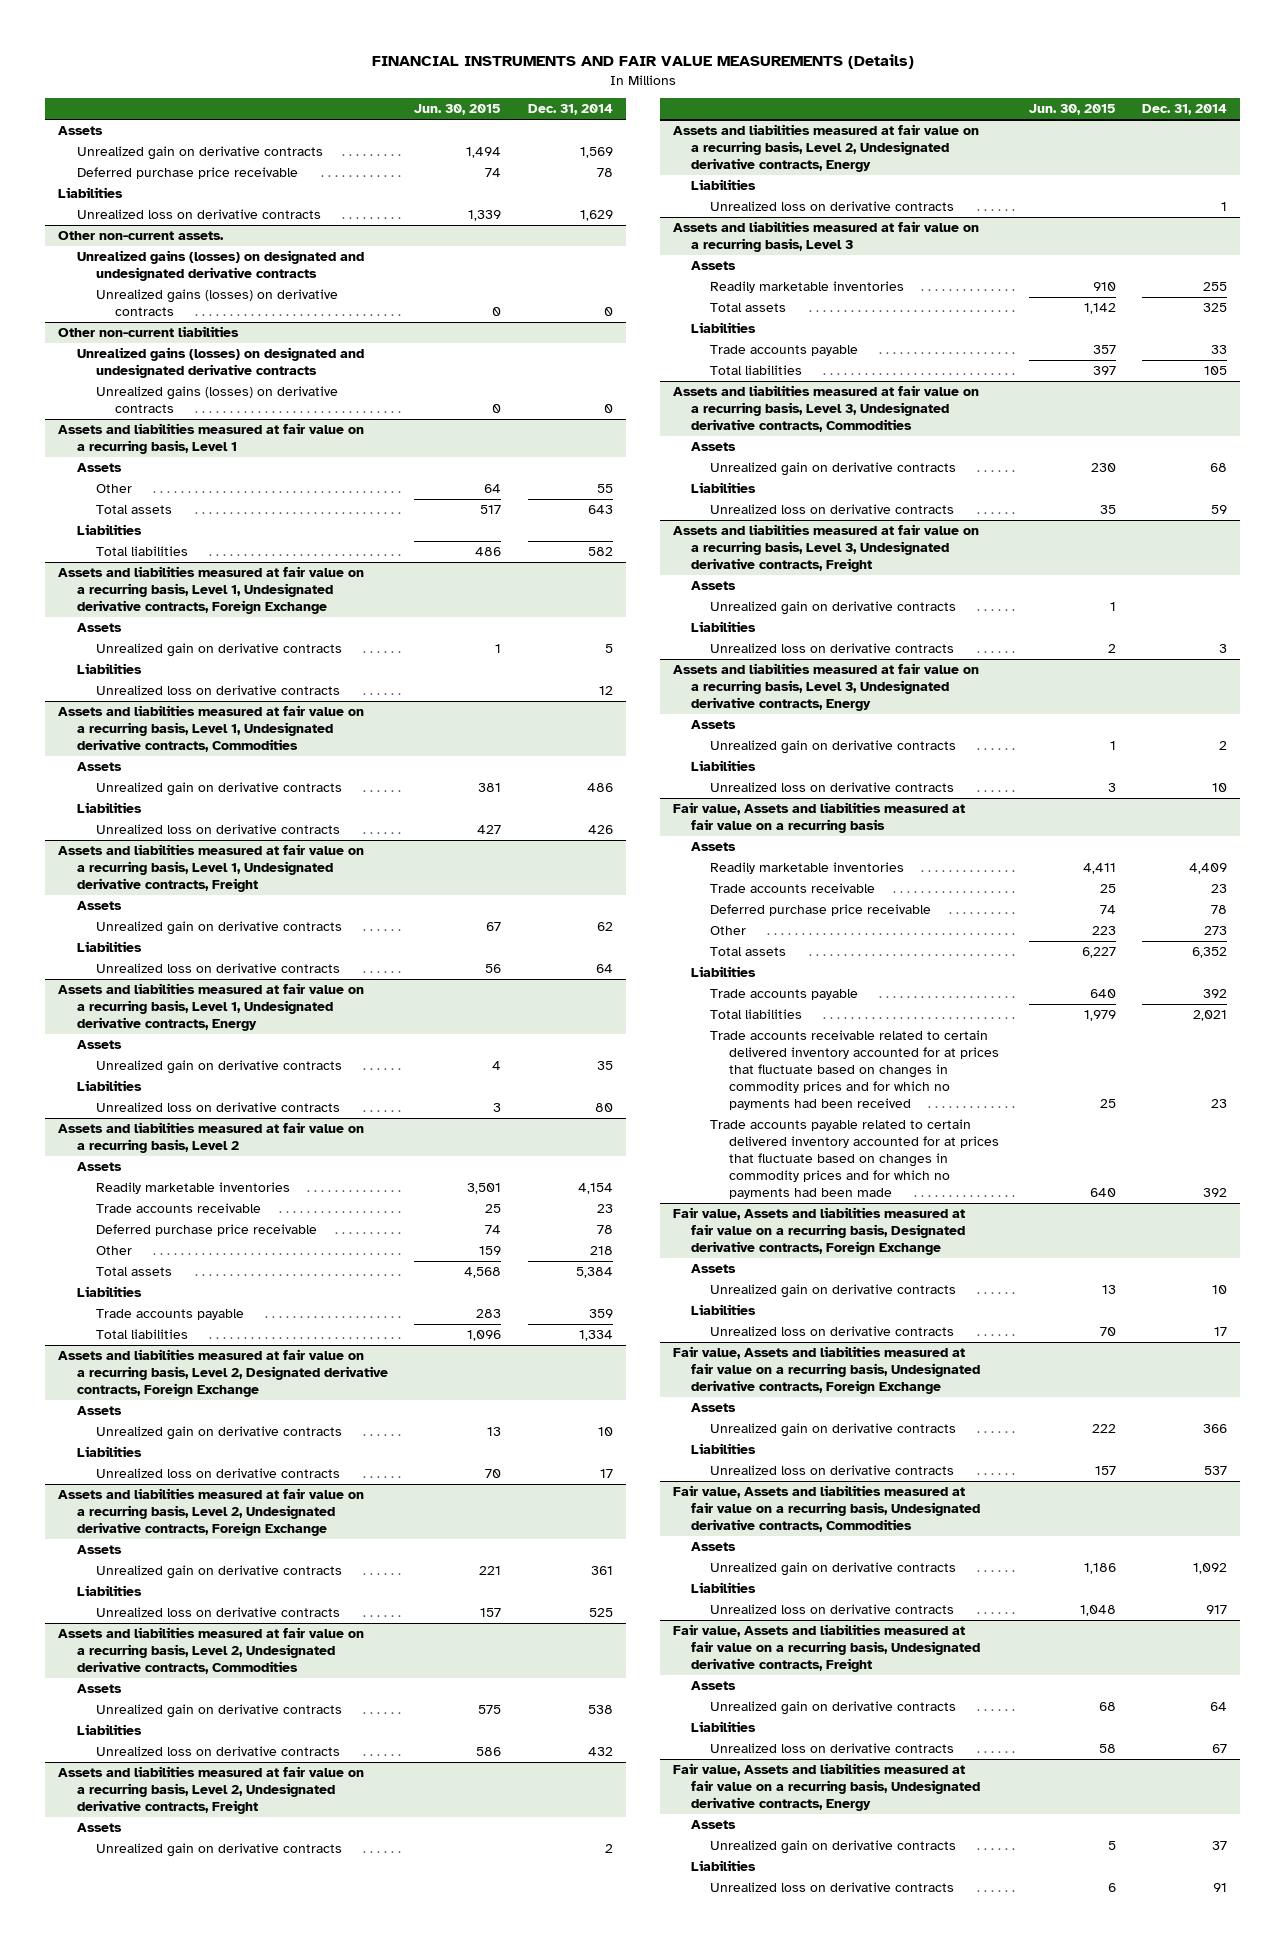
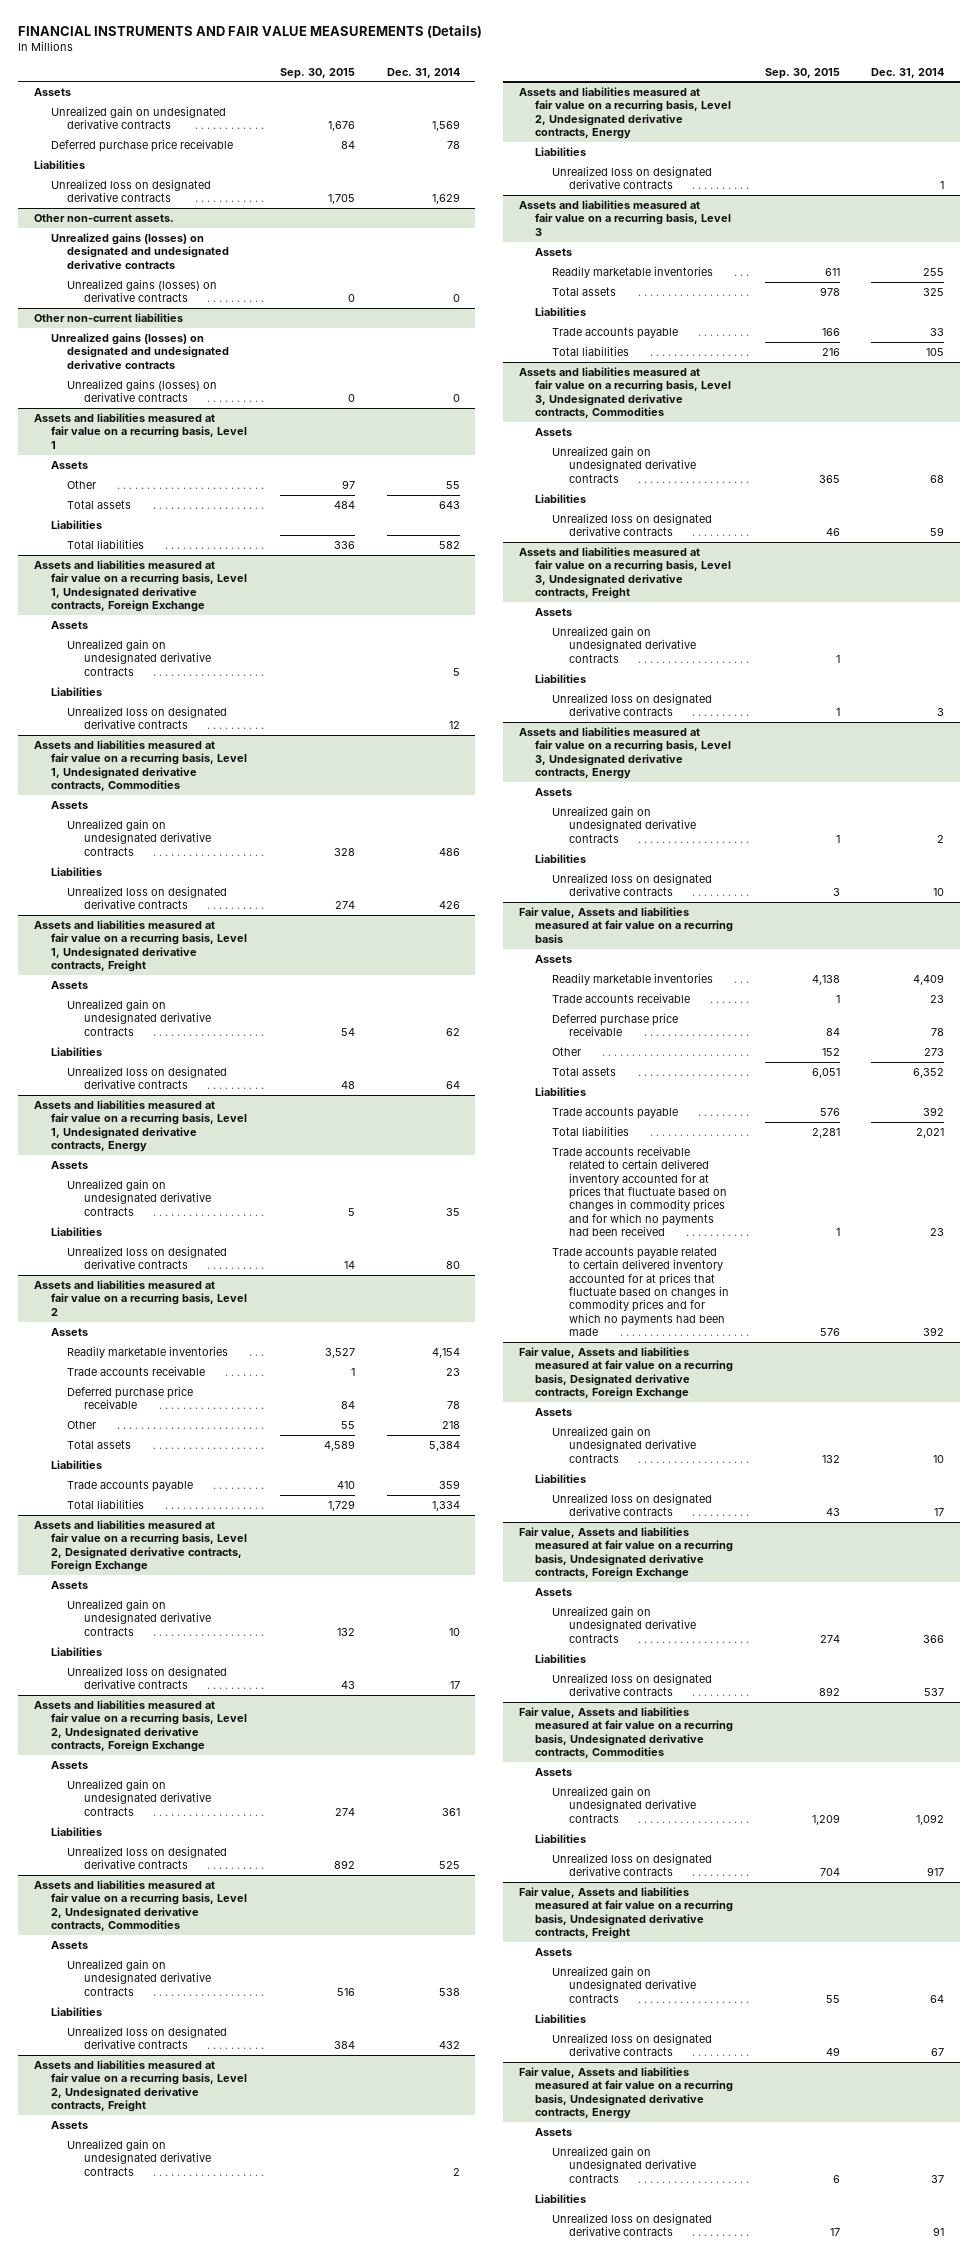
- | Jun. 30, 2015 | Dec. 31, 2014
+ | Sep. 30, 2015 | Dec. 31, 2014
- Unrealized gain on derivative contracts | 1,494 | 1,569
+ Unrealized gain on undesignated derivative contracts | 1,676 | 1,569
- Unrealized loss on derivative contracts | 1,339 | 1,629
+ Unrealized loss on designated derivative contracts | 1,705 | 1,629
@ Assets and liabilities measured at fair value on a recurring basis, Level 1, Undesignated derivative contracts, Foreign Exchange
- Unrealized gain on derivative contracts | 1 | 5
+ Unrealized gain on undesignated derivative contracts | | 5
- Unrealized loss on derivative contracts | | 12
+ Unrealized loss on designated derivative contracts | | 12
@ Assets and liabilities measured at fair value on a recurring basis, Level 1, Undesignated derivative contracts, Commodities
- Unrealized gain on derivative contracts | 381 | 486
+ Unrealized gain on undesignated derivative contracts | 328 | 486
- Unrealized loss on derivative contracts | 427 | 426
+ Unrealized loss on designated derivative contracts | 274 | 426
@ Assets and liabilities measured at fair value on a recurring basis, Level 1, Undesignated derivative contracts, Freight
- Unrealized gain on derivative contracts | 67 | 62
+ Unrealized gain on undesignated derivative contracts | 54 | 62
- Unrealized loss on derivative contracts | 56 | 64
+ Unrealized loss on designated derivative contracts | 48 | 64
@ Assets and liabilities measured at fair value on a recurring basis, Level 1, Undesignated derivative contracts, Energy
- Unrealized gain on derivative contracts | 4 | 35
+ Unrealized gain on undesignated derivative contracts | 5 | 35
- Unrealized loss on derivative contracts | 3 | 80
+ Unrealized loss on designated derivative contracts | 14 | 80
@ Assets and liabilities measured at fair value on a recurring basis, Level 2, Designated derivative contracts, Foreign Exchange
- Unrealized gain on derivative contracts | 13 | 10
+ Unrealized gain on undesignated derivative contracts | 132 | 10
- Unrealized loss on derivative contracts | 70 | 17
+ Unrealized loss on designated derivative contracts | 43 | 17
@ Assets and liabilities measured at fair value on a recurring basis, Level 2, Undesignated derivative contracts, Foreign Exchange
- Unrealized gain on derivative contracts | 221 | 361
+ Unrealized gain on undesignated derivative contracts | 274 | 361
- Unrealized loss on derivative contracts | 157 | 525
+ Unrealized loss on designated derivative contracts | 892 | 525
@ Assets and liabilities measured at fair value on a recurring basis, Level 2, Undesignated derivative contracts, Commodities
- Unrealized gain on derivative contracts | 575 | 538
+ Unrealized gain on undesignated derivative contracts | 516 | 538
- Unrealized loss on derivative contracts | 586 | 432
+ Unrealized loss on designated derivative contracts | 384 | 432
@ Assets and liabilities measured at fair value on a recurring basis, Level 2, Undesignated derivative contracts, Freight
- Unrealized gain on derivative contracts | | 2
+ Unrealized gain on undesignated derivative contracts | | 2
@ Assets and liabilities measured at fair value on a recurring basis, Level 2, Undesignated derivative contracts, Energy
- Unrealized loss on derivative contracts | | 1
+ Unrealized loss on designated derivative contracts | | 1
@ Assets and liabilities measured at fair value on a recurring basis, Level 3, Undesignated derivative contracts, Commodities
- Unrealized gain on derivative contracts | 230 | 68
+ Unrealized gain on undesignated derivative contracts | 365 | 68
- Unrealized loss on derivative contracts | 35 | 59
+ Unrealized loss on designated derivative contracts | 46 | 59
@ Assets and liabilities measured at fair value on a recurring basis, Level 3, Undesignated derivative contracts, Freight
- Unrealized gain on derivative contracts | 1 |
+ Unrealized gain on undesignated derivative contracts | 1 |
- Unrealized loss on derivative contracts | 2 | 3
+ Unrealized loss on designated derivative contracts | 1 | 3
@ Assets and liabilities measured at fair value on a recurring basis, Level 3, Undesignated derivative contracts, Energy
- Unrealized gain on derivative contracts | 1 | 2
+ Unrealized gain on undesignated derivative contracts | 1 | 2
- Unrealized loss on derivative contracts | 3 | 10
+ Unrealized loss on designated derivative contracts | 3 | 10
@ Fair value, Assets and liabilities measured at fair value on a recurring basis, Designated derivative contracts, Foreign Exchange
- Unrealized gain on derivative contracts | 13 | 10
+ Unrealized gain on undesignated derivative contracts | 132 | 10
- Unrealized loss on derivative contracts | 70 | 17
+ Unrealized loss on designated derivative contracts | 43 | 17
@ Fair value, Assets and liabilities measured at fair value on a recurring basis, Undesignated derivative contracts, Foreign Exchange
- Unrealized gain on derivative contracts | 222 | 366
+ Unrealized gain on undesignated derivative contracts | 274 | 366
- Unrealized loss on derivative contracts | 157 | 537
+ Unrealized loss on designated derivative contracts | 892 | 537
@ Fair value, Assets and liabilities measured at fair value on a recurring basis, Undesignated derivative contracts, Commodities
- Unrealized gain on derivative contracts | 1,186 | 1,092
+ Unrealized gain on undesignated derivative contracts | 1,209 | 1,092
- Unrealized loss on derivative contracts | 1,048 | 917
+ Unrealized loss on designated derivative contracts | 704 | 917
@ Fair value, Assets and liabilities measured at fair value on a recurring basis, Undesignated derivative contracts, Freight
- Unrealized gain on derivative contracts | 68 | 64
+ Unrealized gain on undesignated derivative contracts | 55 | 64
- Unrealized loss on derivative contracts | 58 | 67
+ Unrealized loss on designated derivative contracts | 49 | 67
@ Fair value, Assets and liabilities measured at fair value on a recurring basis, Undesignated derivative contracts, Energy
- Unrealized gain on derivative contracts | 5 | 37
+ Unrealized gain on undesignated derivative contracts | 6 | 37
- Unrealized loss on derivative contracts | 6 | 91
+ Unrealized loss on designated derivative contracts | 17 | 91

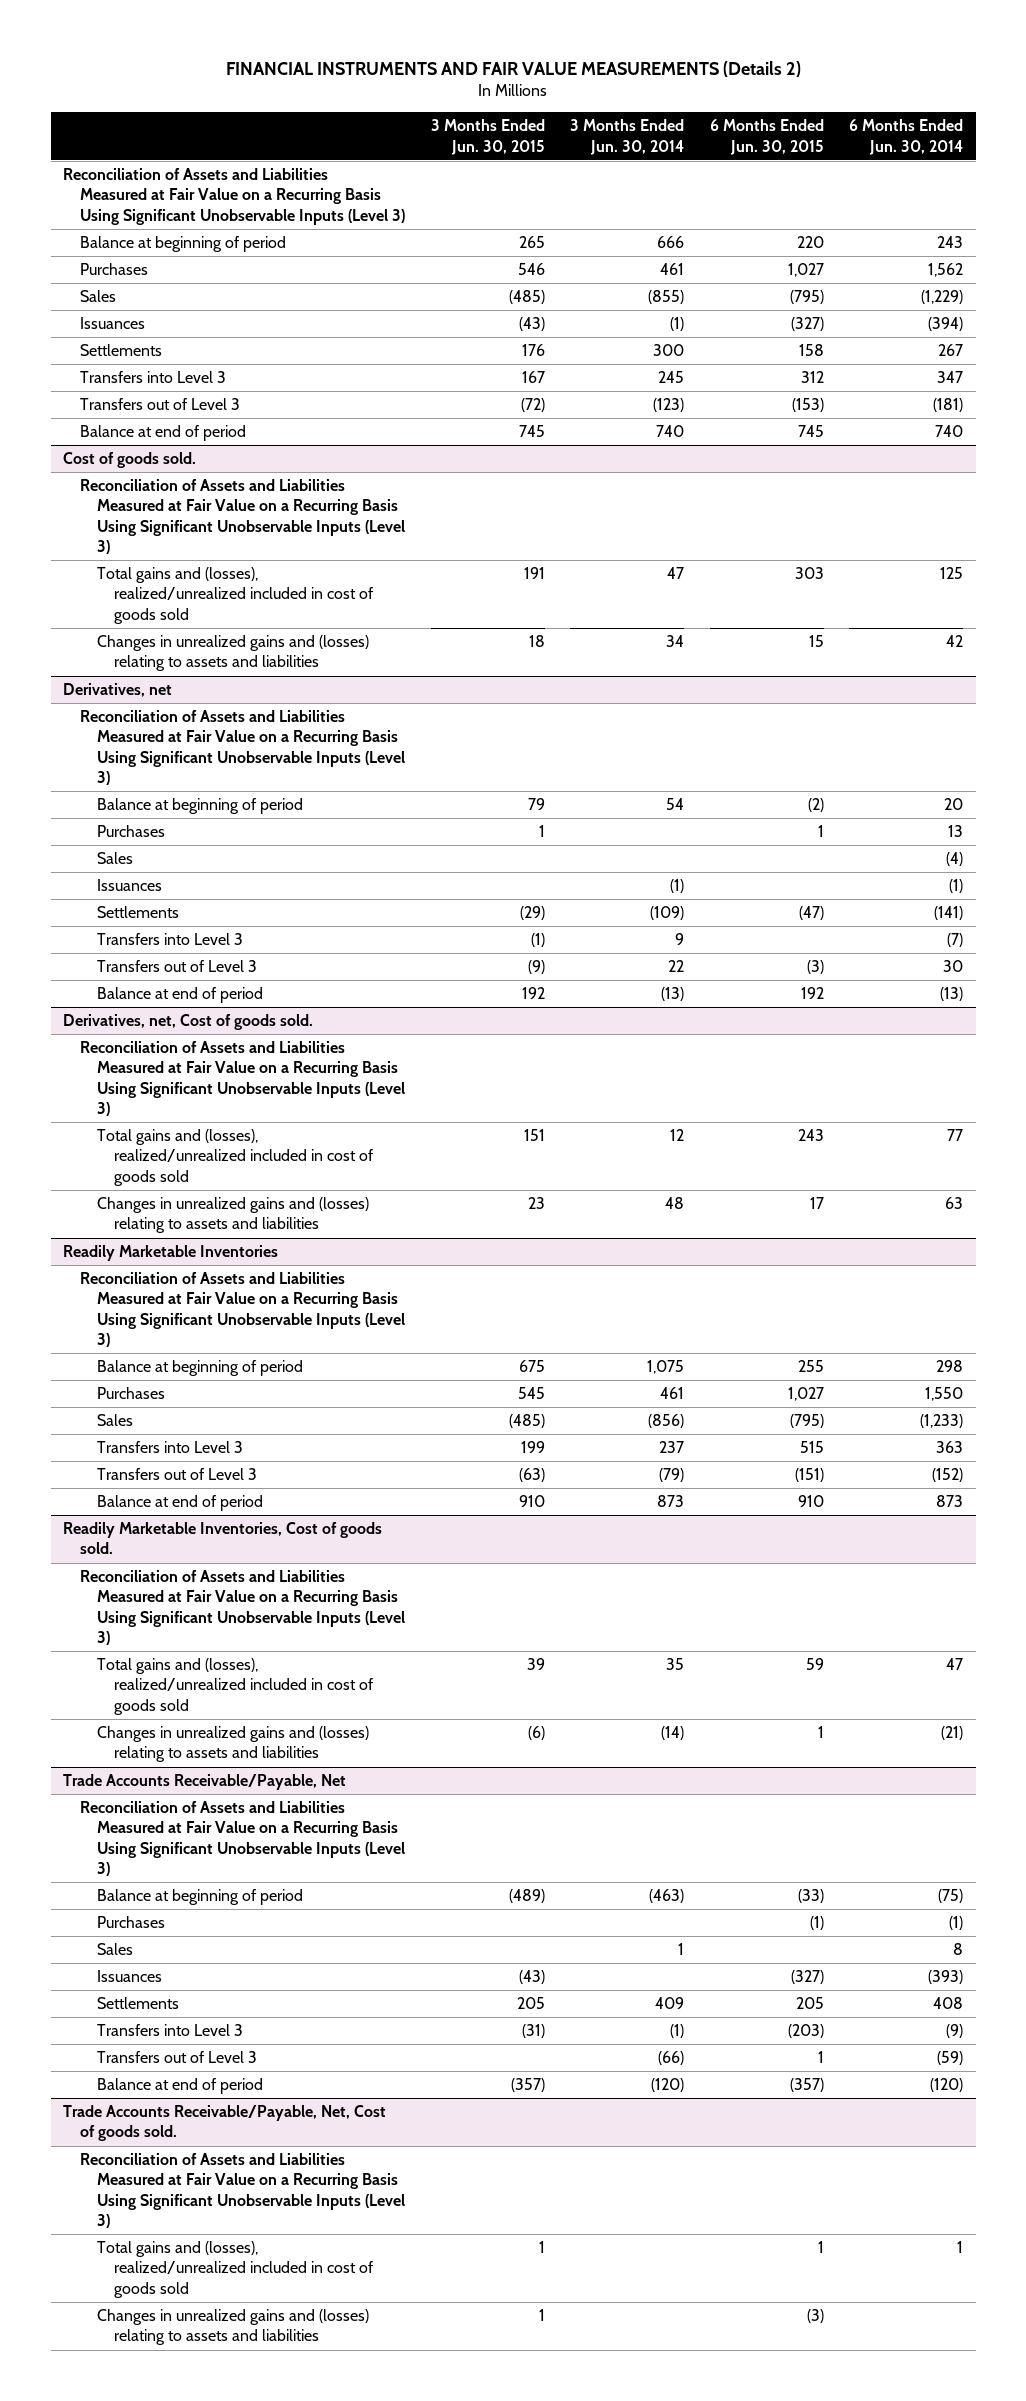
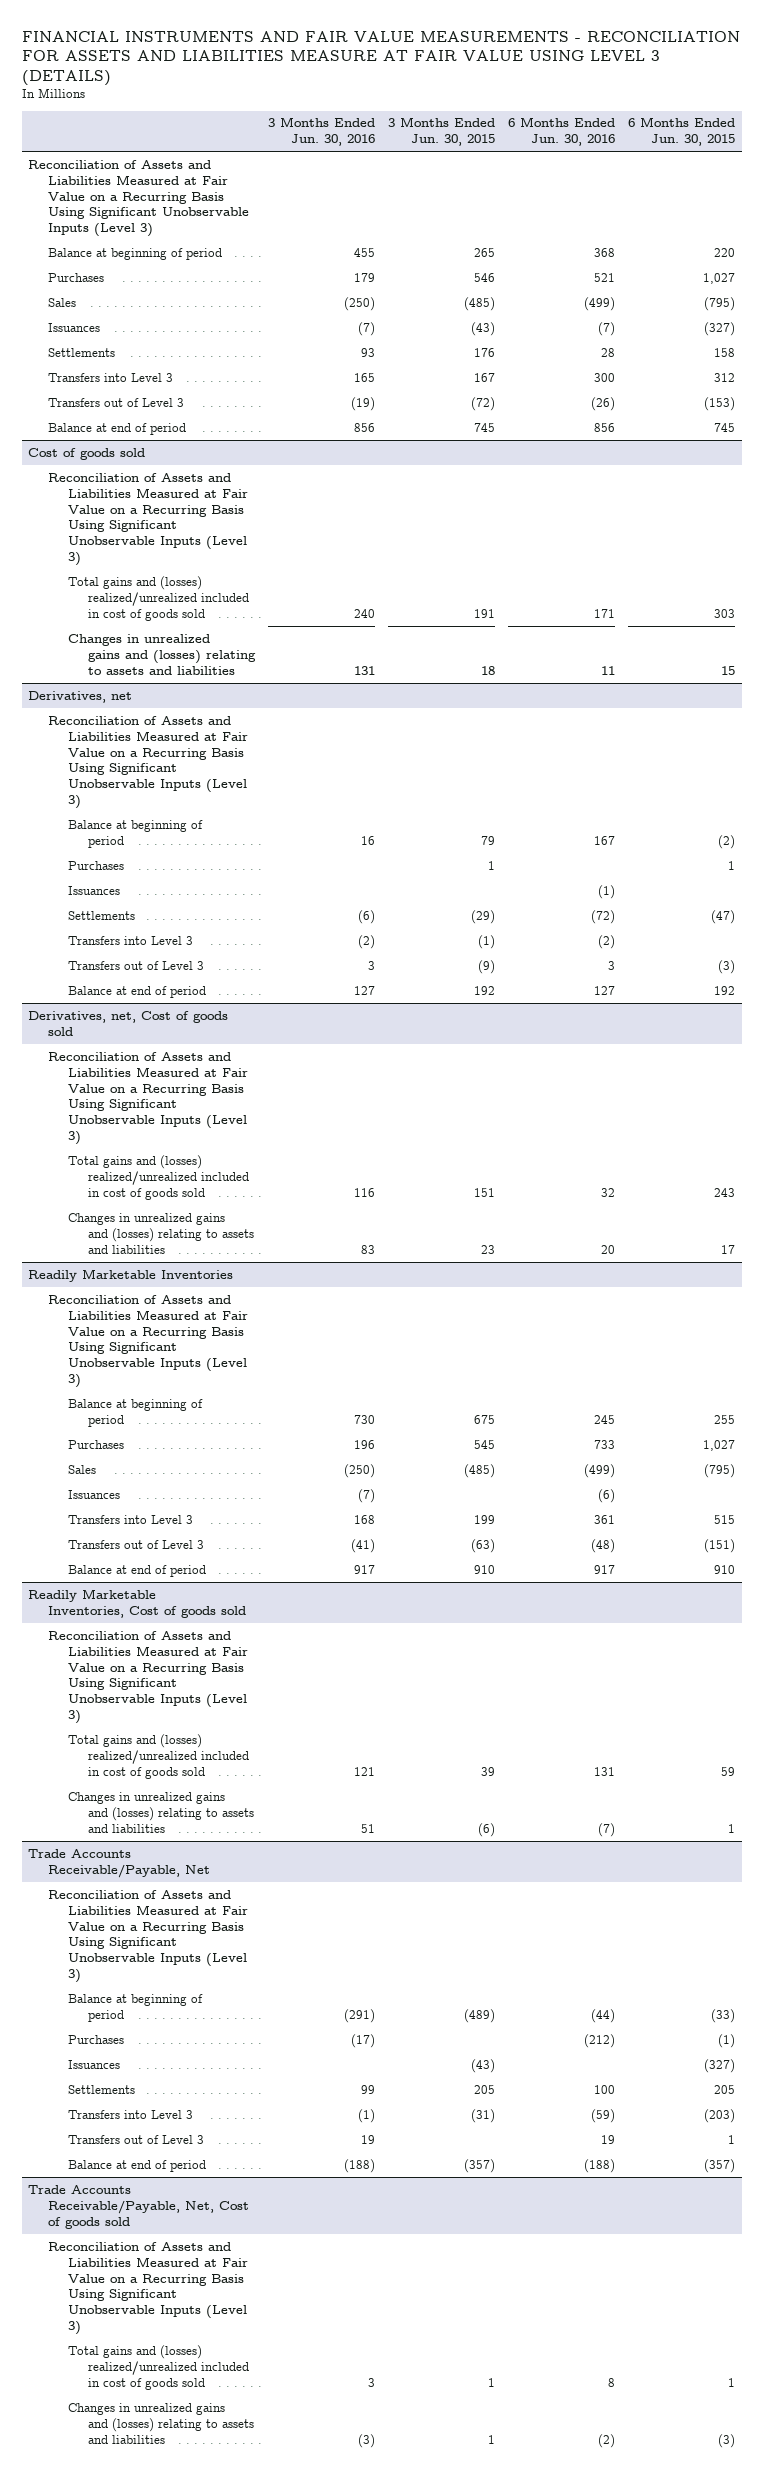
- FINANCIAL INSTRUMENTS AND FAIR VALUE MEASUREMENTS (Details 2)
+ FINANCIAL INSTRUMENTS AND FAIR VALUE MEASUREMENTS - RECONCILIATION FOR ASSETS AND LIABILITIES MEASURE AT FAIR VALUE USING LEVEL 3 (DETAILS)
- | 3 Months Ended Jun. 30, 2015 | 3 Months Ended Jun. 30, 2014 | 6 Months Ended Jun. 30, 2015 | 6 Months Ended Jun. 30, 2014
+ | 3 Months Ended Jun. 30, 2016 | 3 Months Ended Jun. 30, 2015 | 6 Months Ended Jun. 30, 2016 | 6 Months Ended Jun. 30, 2015
- Cost of goods sold.
+ Cost of goods sold
- Total gains and (losses), realized/unrealized included in cost of goods sold | 191 | 47 | 303 | 125
+ Total gains and (losses) realized/unrealized included in cost of goods sold | 240 | 191 | 171 | 303
@ Derivatives, net
- Sales | | | | (4)
- Derivatives, net, Cost of goods sold.
+ Derivatives, net, Cost of goods sold
- Total gains and (losses), realized/unrealized included in cost of goods sold | 151 | 12 | 243 | 77
+ Total gains and (losses) realized/unrealized included in cost of goods sold | 116 | 151 | 32 | 243
@ Readily Marketable Inventories
+ Issuances | (7) | | (6) |
- Readily Marketable Inventories, Cost of goods sold.
+ Readily Marketable Inventories, Cost of goods sold
- Total gains and (losses), realized/unrealized included in cost of goods sold | 39 | 35 | 59 | 47
+ Total gains and (losses) realized/unrealized included in cost of goods sold | 121 | 39 | 131 | 59
@ Trade Accounts Receivable/Payable, Net
- Sales | | 1 | | 8
- Trade Accounts Receivable/Payable, Net, Cost of goods sold.
+ Trade Accounts Receivable/Payable, Net, Cost of goods sold
- Total gains and (losses), realized/unrealized included in cost of goods sold | 1 | | 1 | 1
+ Total gains and (losses) realized/unrealized included in cost of goods sold | 3 | 1 | 8 | 1

